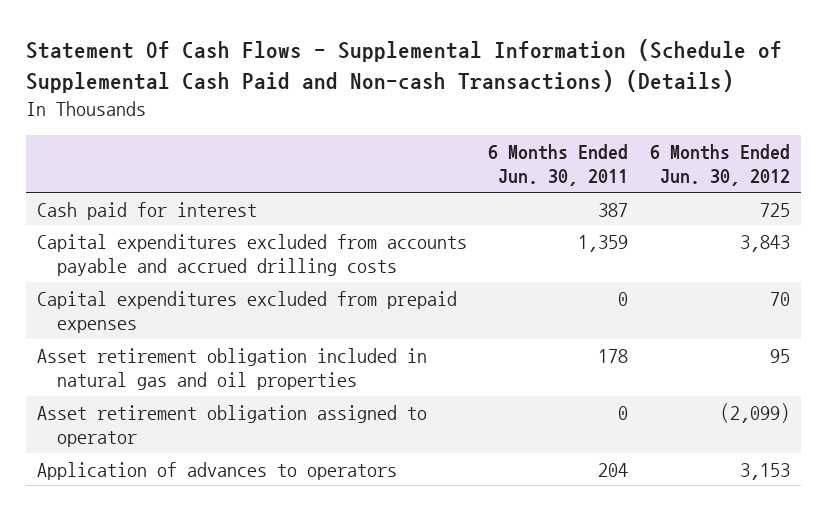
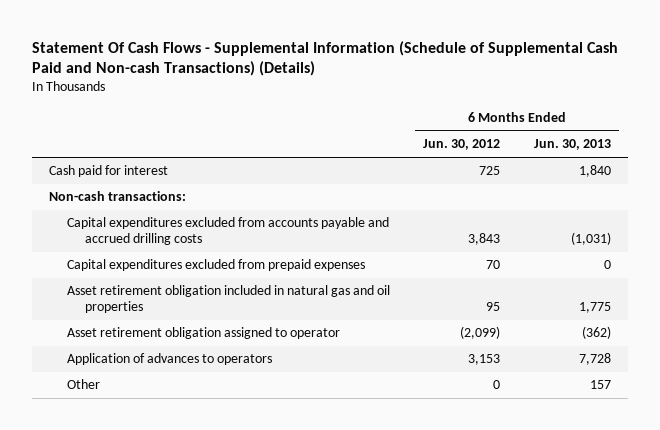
- | 6 Months Ended Jun. 30, 2011 | 6 Months Ended Jun. 30, 2012
+ | 6 Months Ended Jun. 30, 2012 | 6 Months Ended Jun. 30, 2013
+ Non-cash transactions:
+ Other | 0 | 157

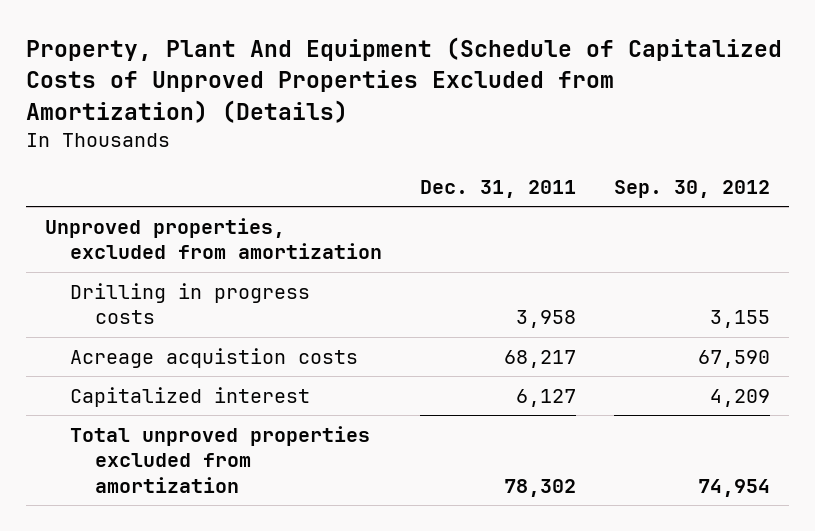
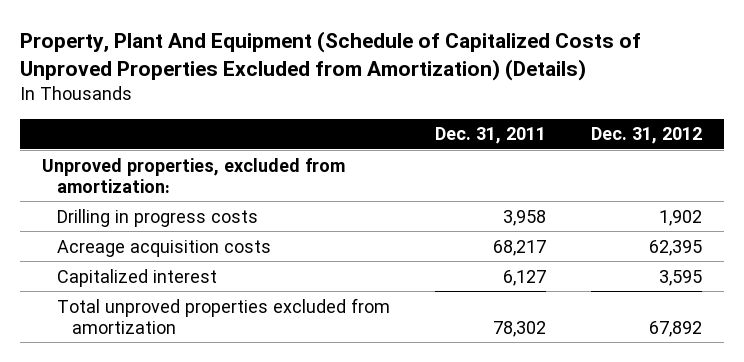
- | Dec. 31, 2011 | Sep. 30, 2012
+ | Dec. 31, 2011 | Dec. 31, 2012
- Unproved properties, excluded from amortization
+ Unproved properties, excluded from amortization:
- Acreage acquistion costs | 68,217 | 67,590
+ Acreage acquisition costs | 68,217 | 62,395

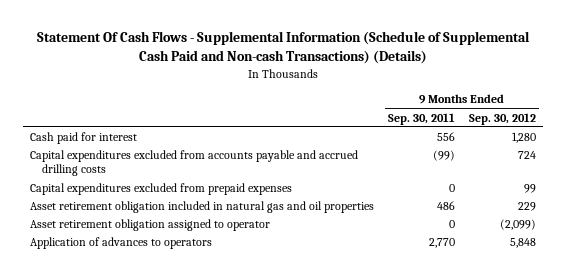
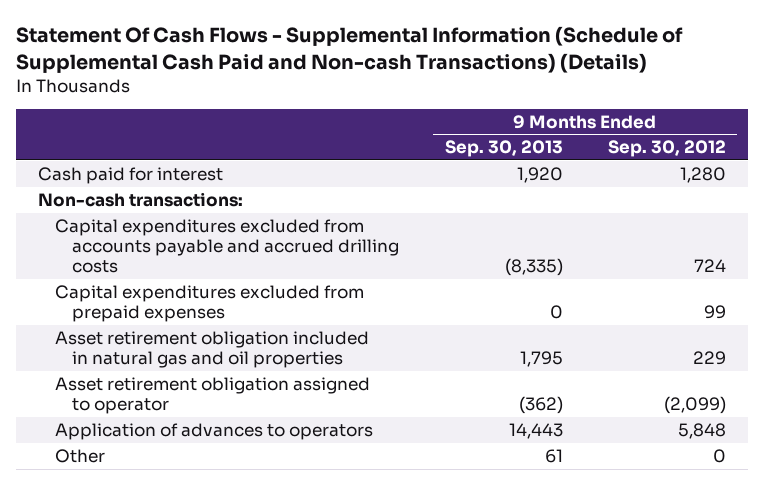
- | 9 Months Ended Sep. 30, 2011 | 9 Months Ended Sep. 30, 2012
+ | 9 Months Ended Sep. 30, 2013 | 9 Months Ended Sep. 30, 2012
+ Non-cash transactions:
+ Other | 61 | 0

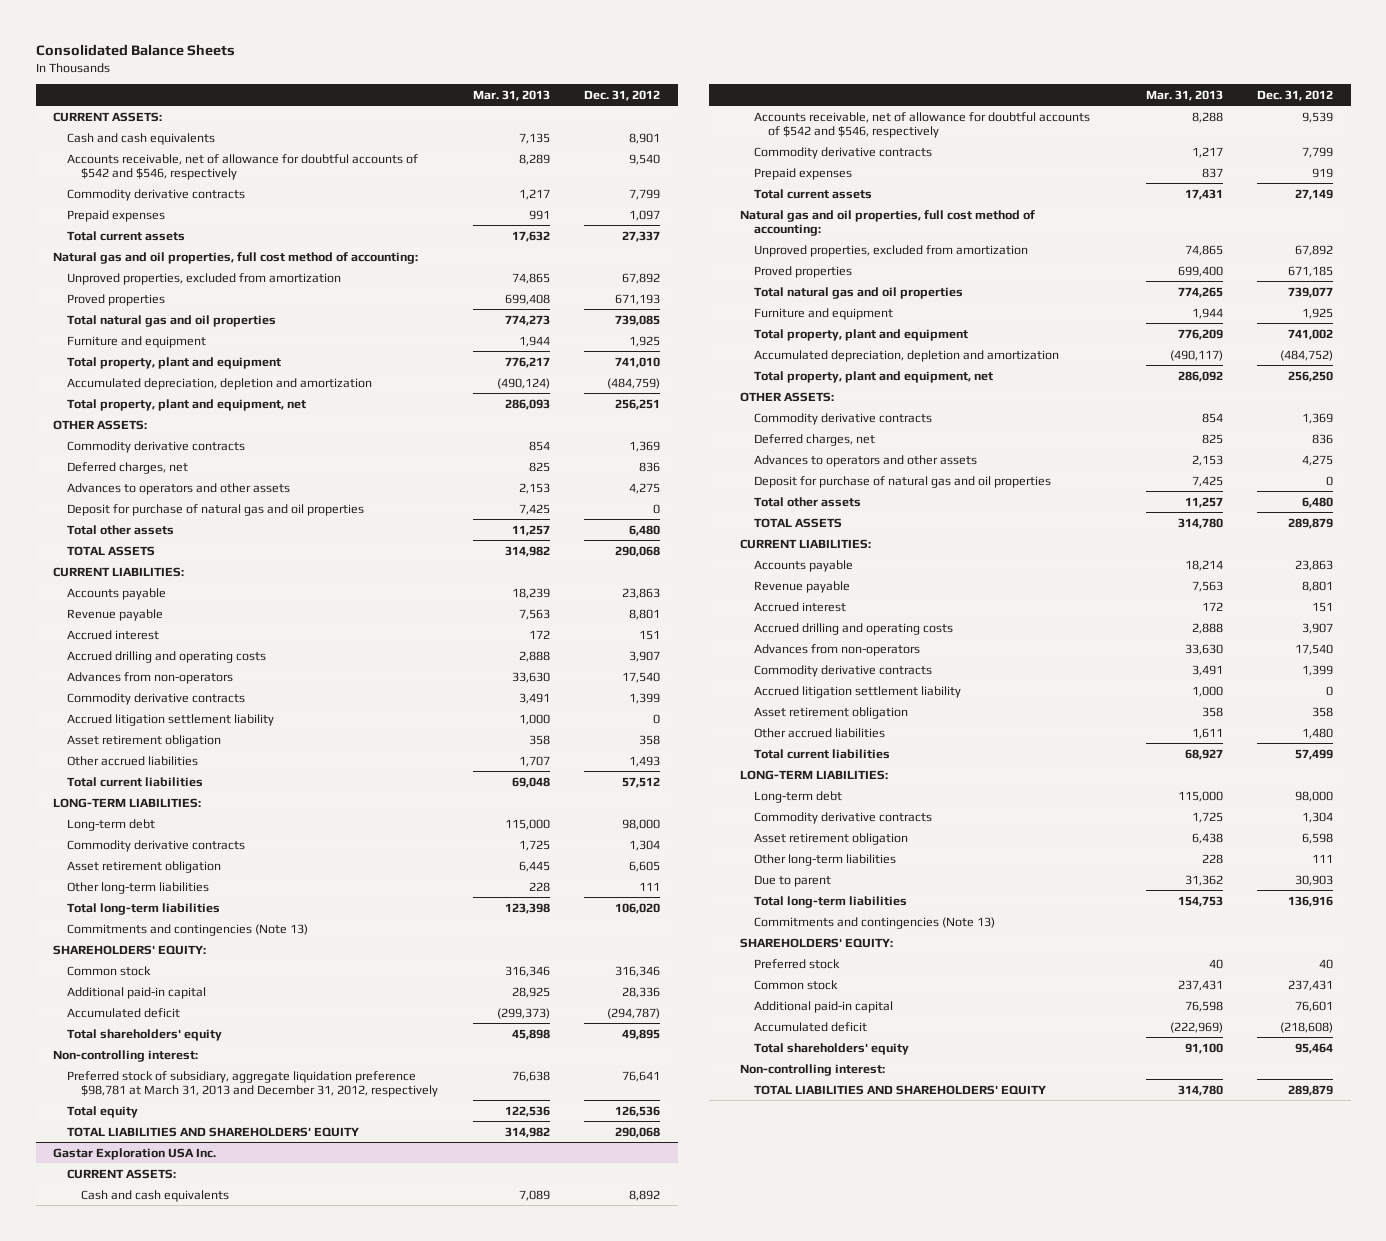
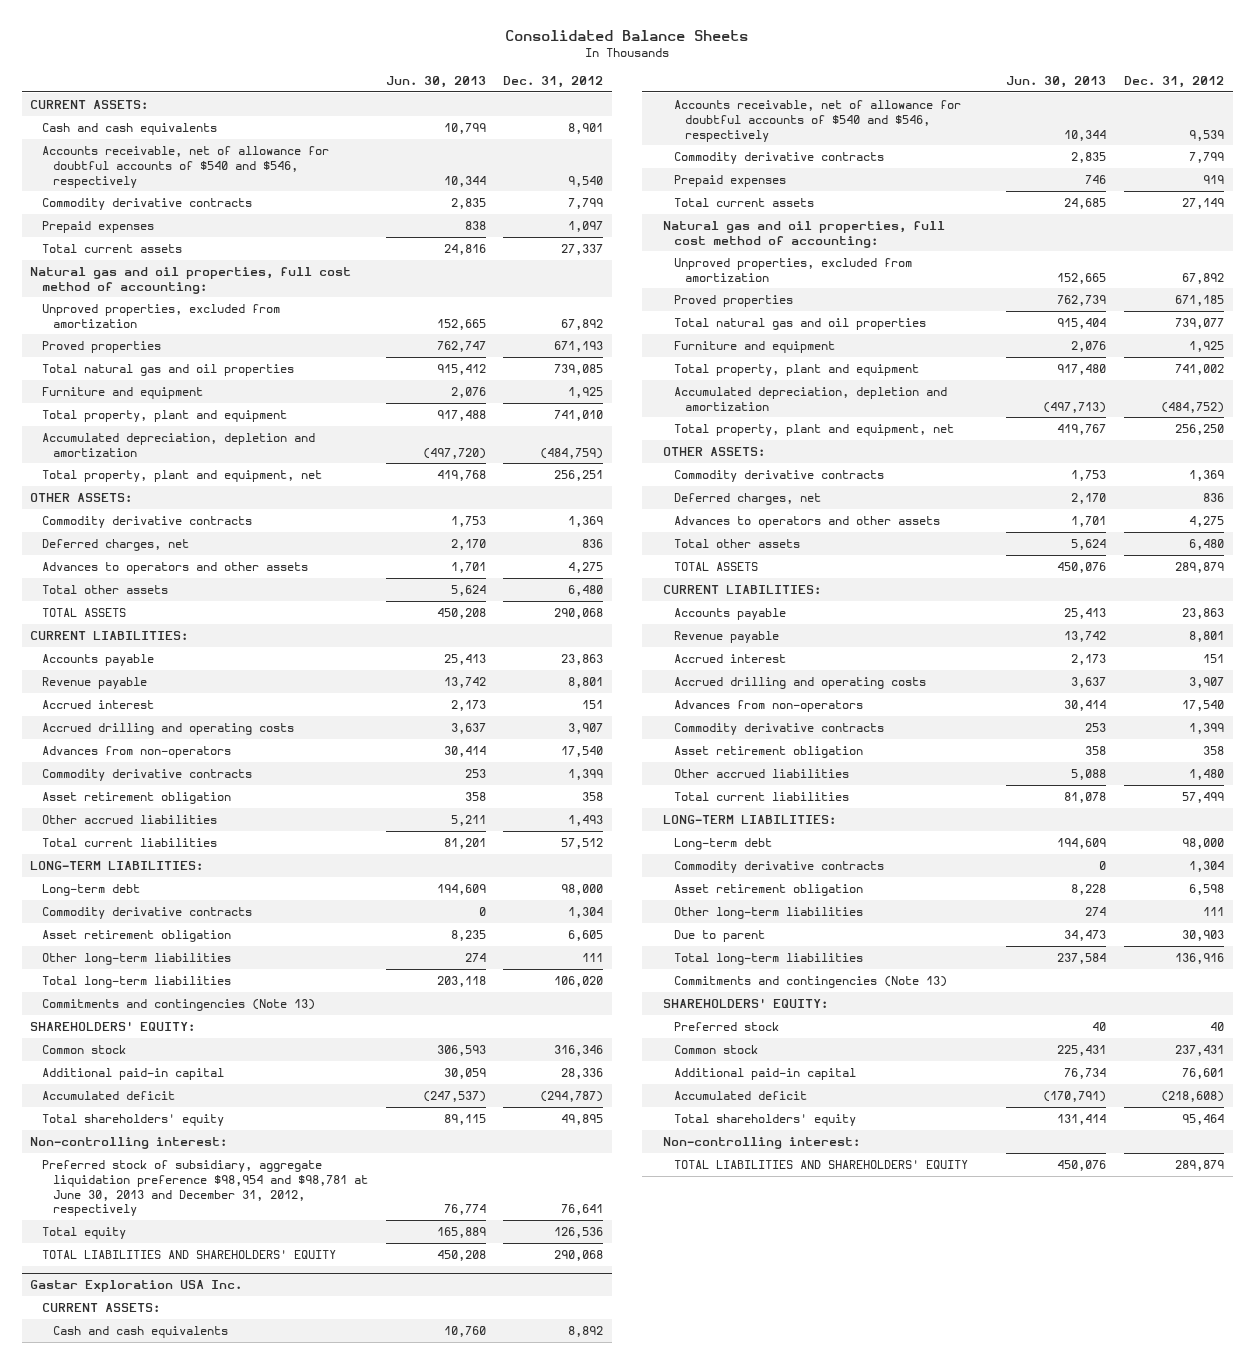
- | Mar. 31, 2013 | Dec. 31, 2012
+ | Jun. 30, 2013 | Dec. 31, 2012
- Accounts receivable, net of allowance for doubtful accounts of $542 and $546, respectively | 8,289 | 9,540
+ Accounts receivable, net of allowance for doubtful accounts of $540 and $546, respectively | 10,344 | 9,540
- Deposit for purchase of natural gas and oil properties | 7,425 | 0
- Accrued litigation settlement liability | 1,000 | 0
- Preferred stock of subsidiary, aggregate liquidation preference $98,781 at March 31, 2013 and December 31, 2012, respectively | 76,638 | 76,641
+ Preferred stock of subsidiary, aggregate liquidation preference $98,954 and $98,781 at June 30, 2013 and December 31, 2012, respectively | 76,774 | 76,641
@ Gastar Exploration USA Inc.
- Accounts receivable, net of allowance for doubtful accounts of $542 and $546, respectively | 8,288 | 9,539
+ Accounts receivable, net of allowance for doubtful accounts of $540 and $546, respectively | 10,344 | 9,539
- Deposit for purchase of natural gas and oil properties | 7,425 | 0
- Accrued litigation settlement liability | 1,000 | 0

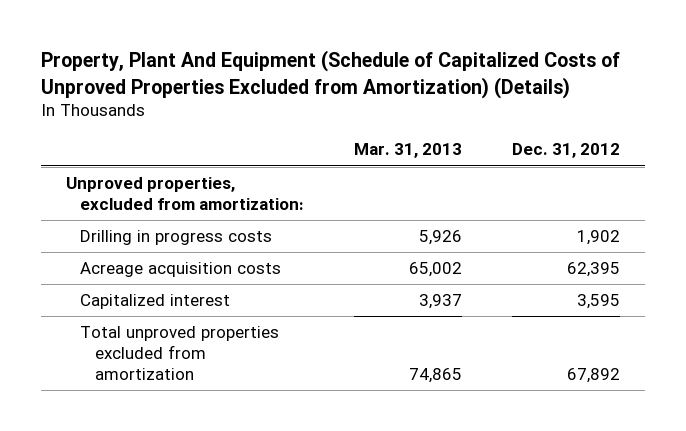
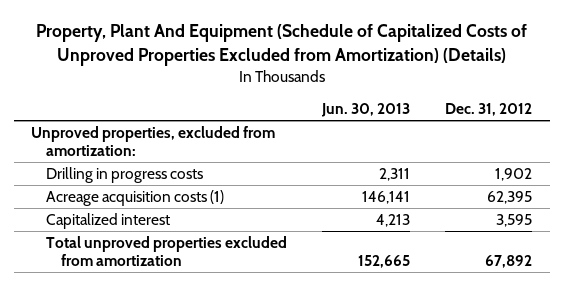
- | Mar. 31, 2013 | Dec. 31, 2012
+ | Jun. 30, 2013 | Dec. 31, 2012
- Acreage acquisition costs | 65,002 | 62,395
+ Acreage acquisition costs (1) | 146,141 | 62,395

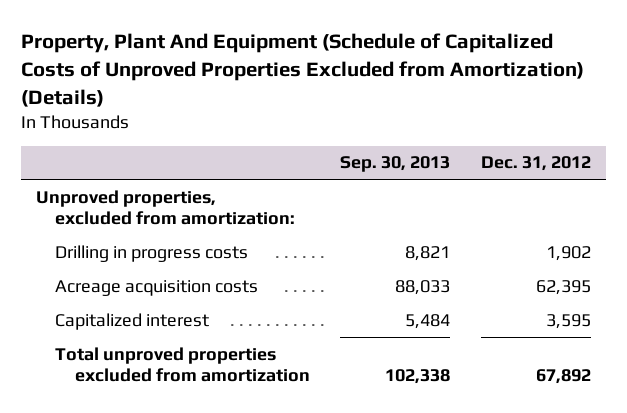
- | Jun. 30, 2013 | Dec. 31, 2012
+ | Sep. 30, 2013 | Dec. 31, 2012
- Acreage acquisition costs (1) | 146,141 | 62,395
+ Acreage acquisition costs | 88,033 | 62,395

